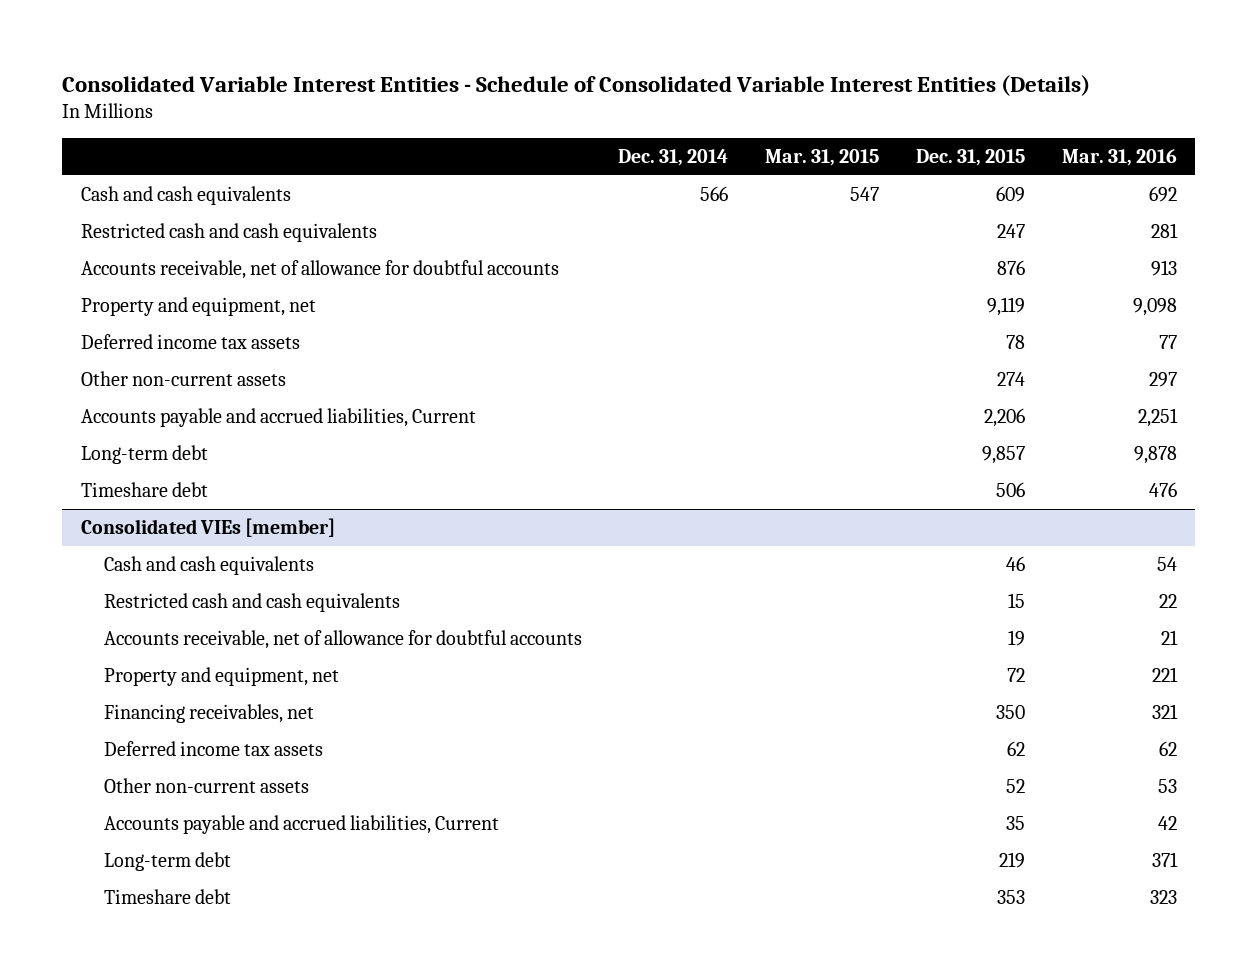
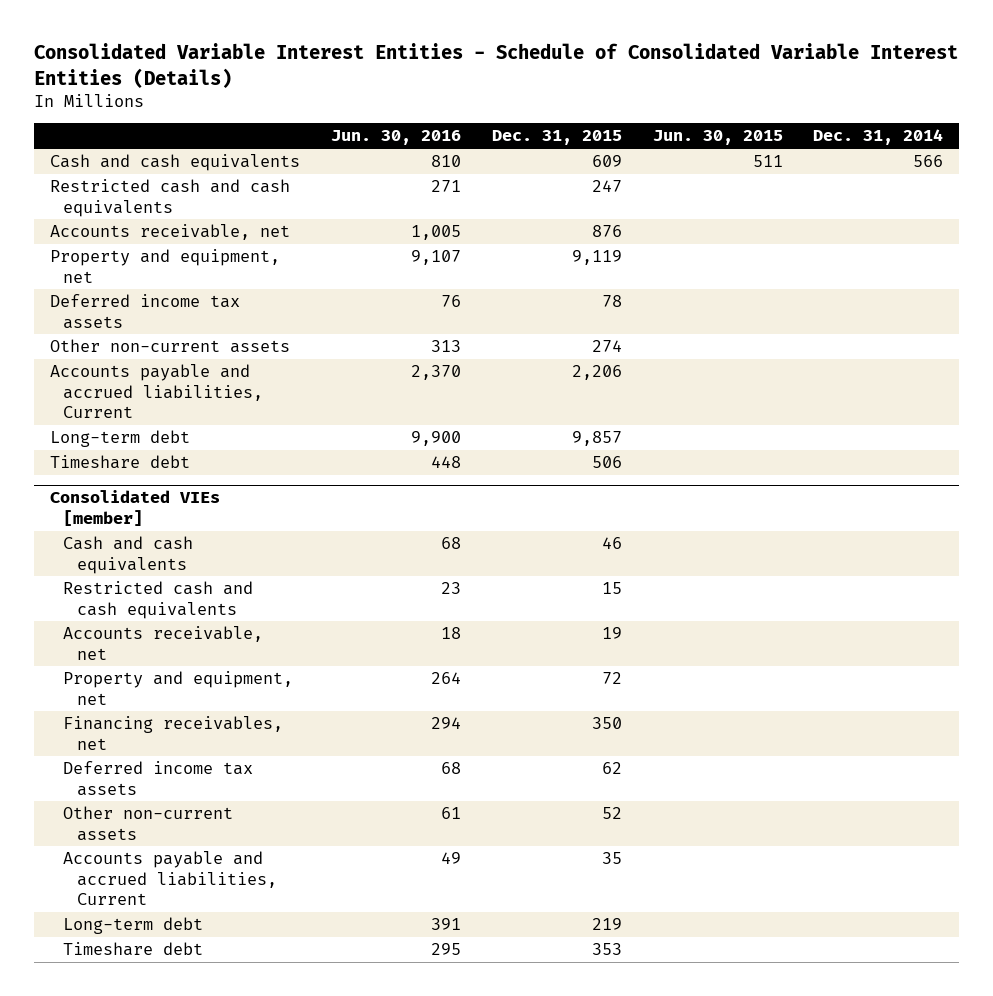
- | Dec. 31, 2014 | Mar. 31, 2015 | Dec. 31, 2015 | Mar. 31, 2016
+ | Jun. 30, 2016 | Dec. 31, 2015 | Jun. 30, 2015 | Dec. 31, 2014
- Accounts receivable, net of allowance for doubtful accounts | | | 876 | 913
+ Accounts receivable, net | 1,005 | 876 | |
@ Consolidated VIEs [member]
- Accounts receivable, net of allowance for doubtful accounts | | | 19 | 21
+ Accounts receivable, net | 18 | 19 | |

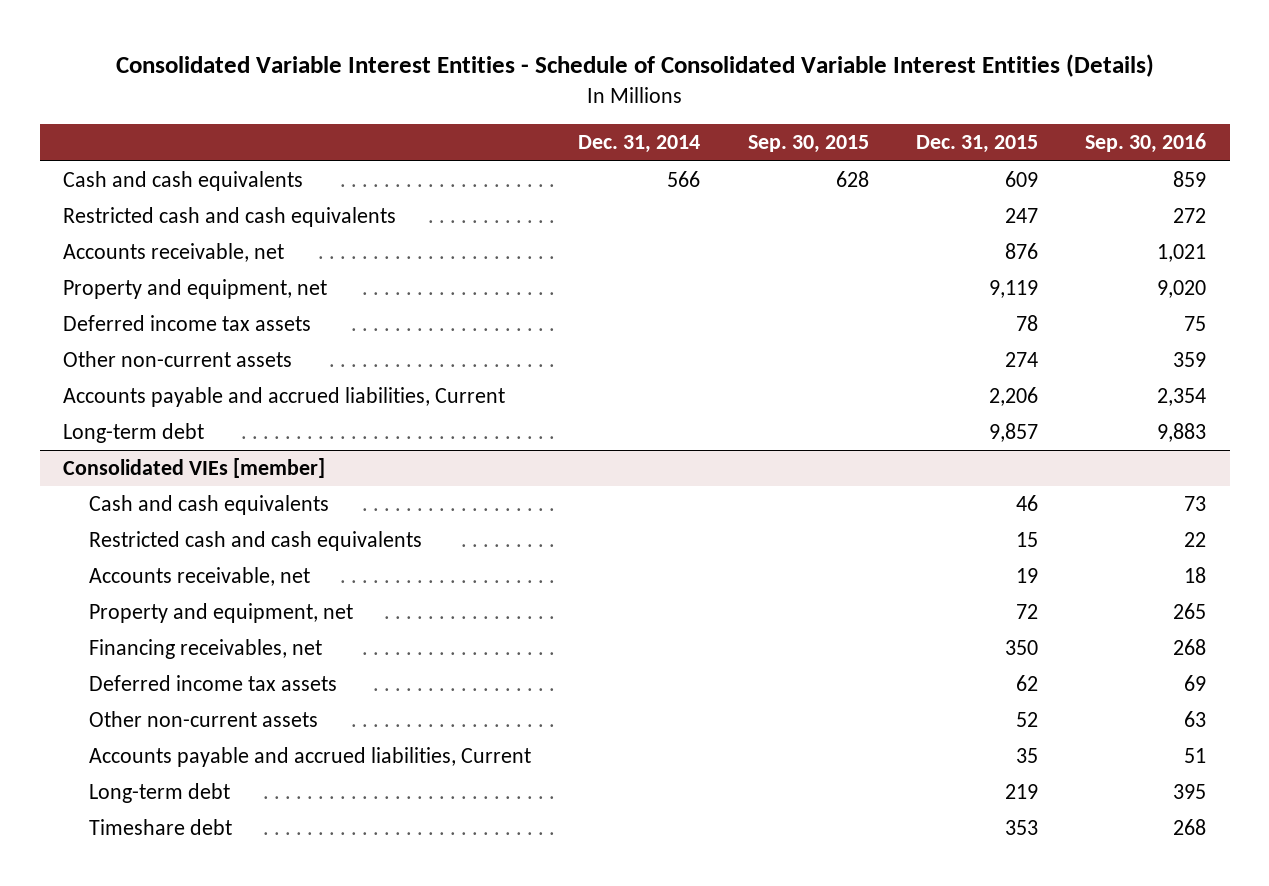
- | Jun. 30, 2016 | Dec. 31, 2015 | Jun. 30, 2015 | Dec. 31, 2014
+ | Dec. 31, 2014 | Sep. 30, 2015 | Dec. 31, 2015 | Sep. 30, 2016
- Timeshare debt | 448 | 506 | |

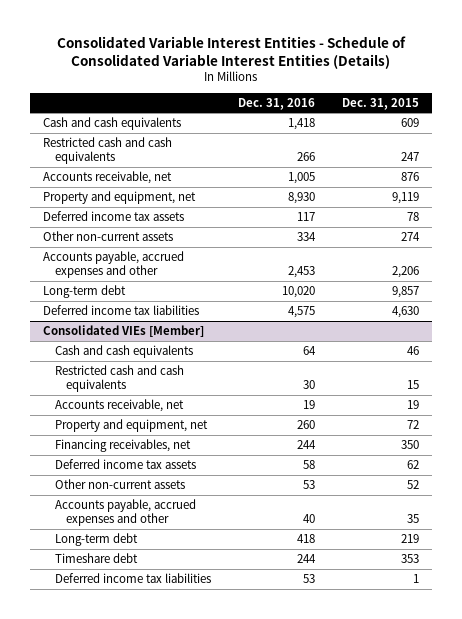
- | Dec. 31, 2014 | Sep. 30, 2015 | Dec. 31, 2015 | Sep. 30, 2016
+ | Dec. 31, 2016 | Dec. 31, 2015
- Accounts payable and accrued liabilities, Current | | | 2,206 | 2,354
+ Accounts payable, accrued expenses and other | 2,453 | 2,206
- Consolidated VIEs [member]
+ Deferred income tax liabilities | 4,575 | 4,630
+ Consolidated VIEs [Member]
- Accounts payable and accrued liabilities, Current | | | 35 | 51
+ Accounts payable, accrued expenses and other | 40 | 35
+ Deferred income tax liabilities | 53 | 1

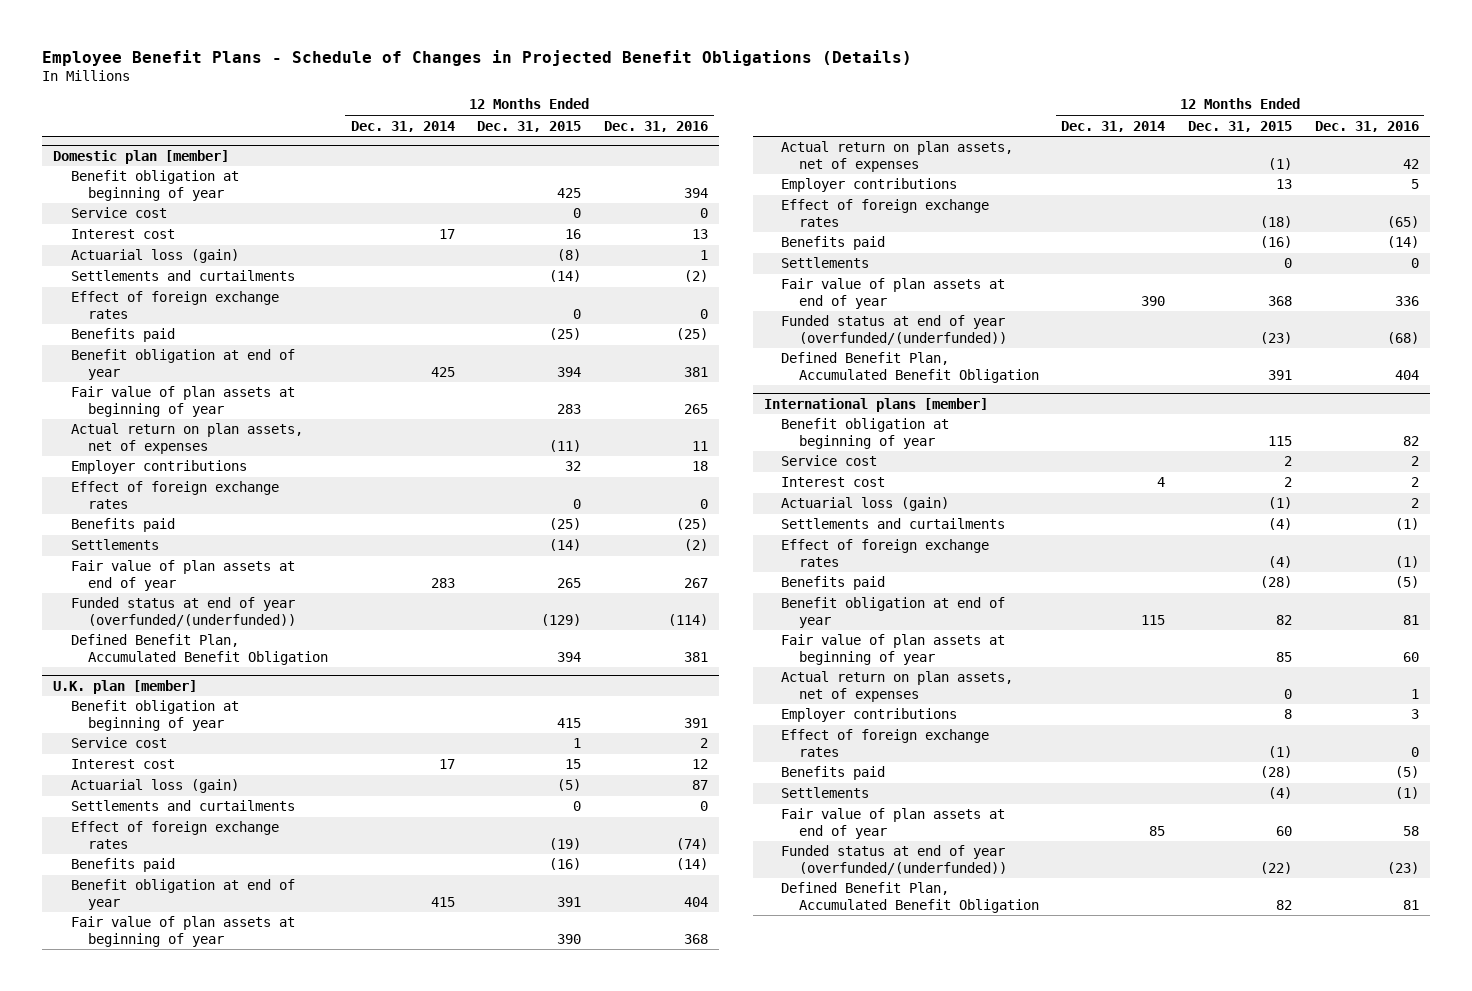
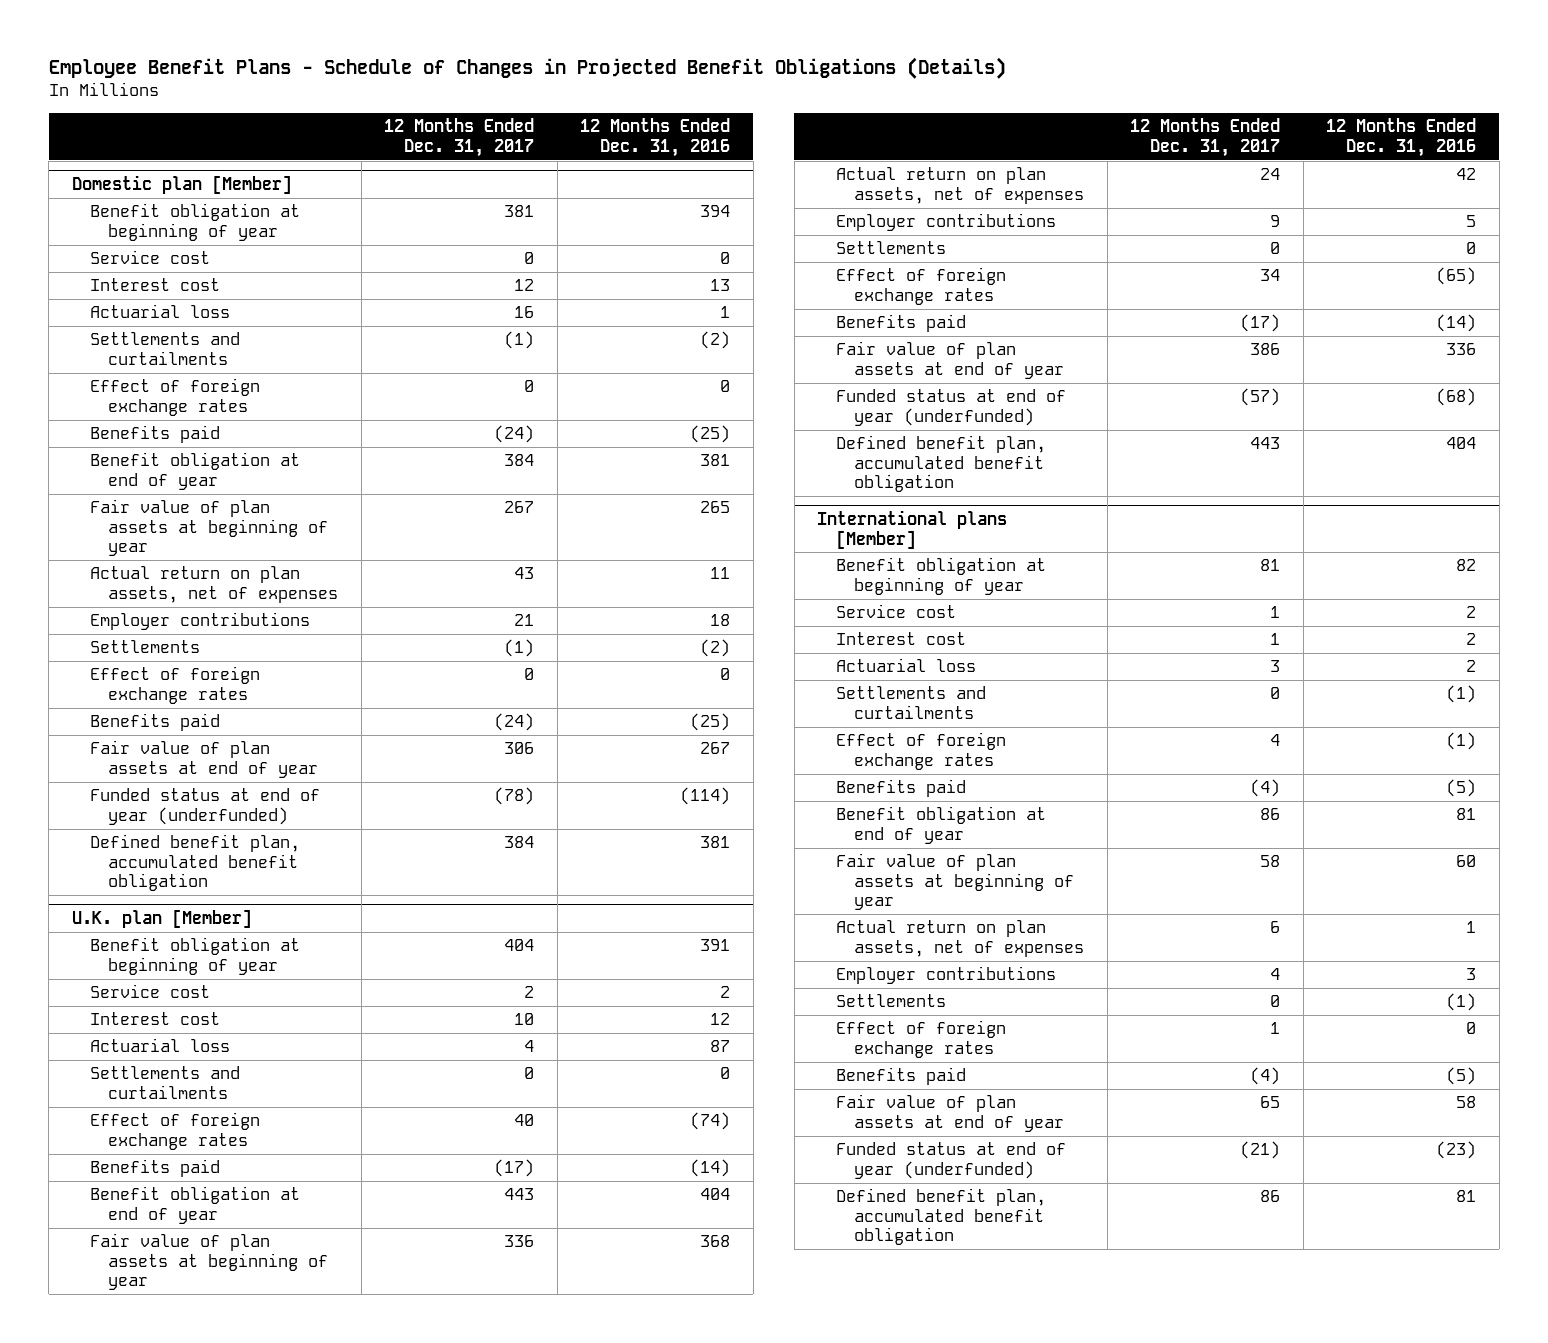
- | 12 Months Ended Dec. 31, 2014 | 12 Months Ended Dec. 31, 2015 | 12 Months Ended Dec. 31, 2016
+ | 12 Months Ended Dec. 31, 2017 | 12 Months Ended Dec. 31, 2016
- Domestic plan [member]
+ Domestic plan [Member]
- Actuarial loss (gain) | | (8) | 1
+ Actuarial loss | 16 | 1
+ Settlements | (1) | (2)
- Settlements | | (14) | (2)
- Funded status at end of year (overfunded/(underfunded)) | | (129) | (114)
- Defined Benefit Plan, Accumulated Benefit Obligation | | 394 | 381
- U.K. plan [member]
+ Funded status at end of year (underfunded) | (78) | (114)
+ Defined benefit plan, accumulated benefit obligation | 384 | 381
+ U.K. plan [Member]
- Actuarial loss (gain) | | (5) | 87
+ Actuarial loss | 4 | 87
+ Settlements | 0 | 0
- Settlements | | 0 | 0
- Funded status at end of year (overfunded/(underfunded)) | | (23) | (68)
- Defined Benefit Plan, Accumulated Benefit Obligation | | 391 | 404
- International plans [member]
+ Funded status at end of year (underfunded) | (57) | (68)
+ Defined benefit plan, accumulated benefit obligation | 443 | 404
+ International plans [Member]
- Actuarial loss (gain) | | (1) | 2
+ Actuarial loss | 3 | 2
+ Settlements | 0 | (1)
- Settlements | | (4) | (1)
- Funded status at end of year (overfunded/(underfunded)) | | (22) | (23)
- Defined Benefit Plan, Accumulated Benefit Obligation | | 82 | 81
+ Funded status at end of year (underfunded) | (21) | (23)
+ Defined benefit plan, accumulated benefit obligation | 86 | 81

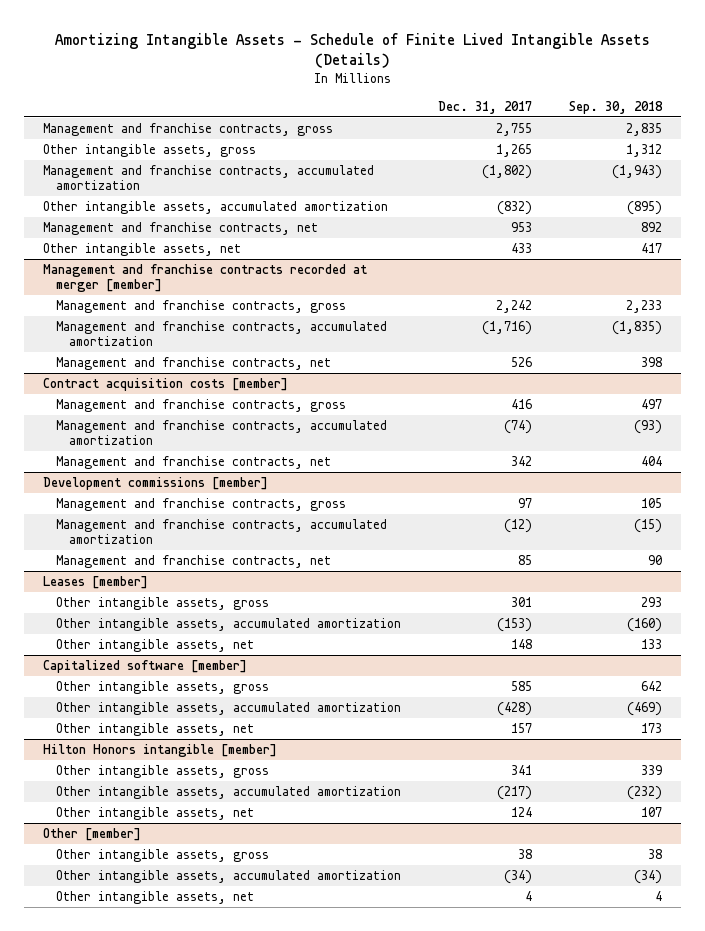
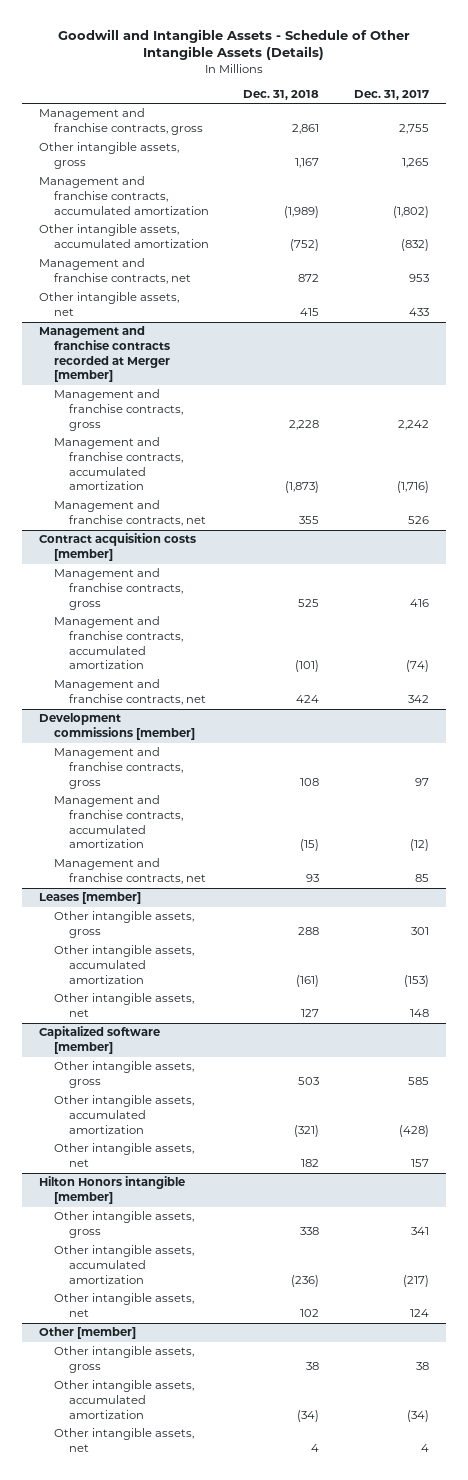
- Amortizing Intangible Assets - Schedule of Finite Lived Intangible Assets (Details)
+ Goodwill and Intangible Assets - Schedule of Other Intangible Assets (Details)
- | Dec. 31, 2017 | Sep. 30, 2018
+ | Dec. 31, 2018 | Dec. 31, 2017
- Management and franchise contracts recorded at merger [member]
+ Management and franchise contracts recorded at Merger [member]

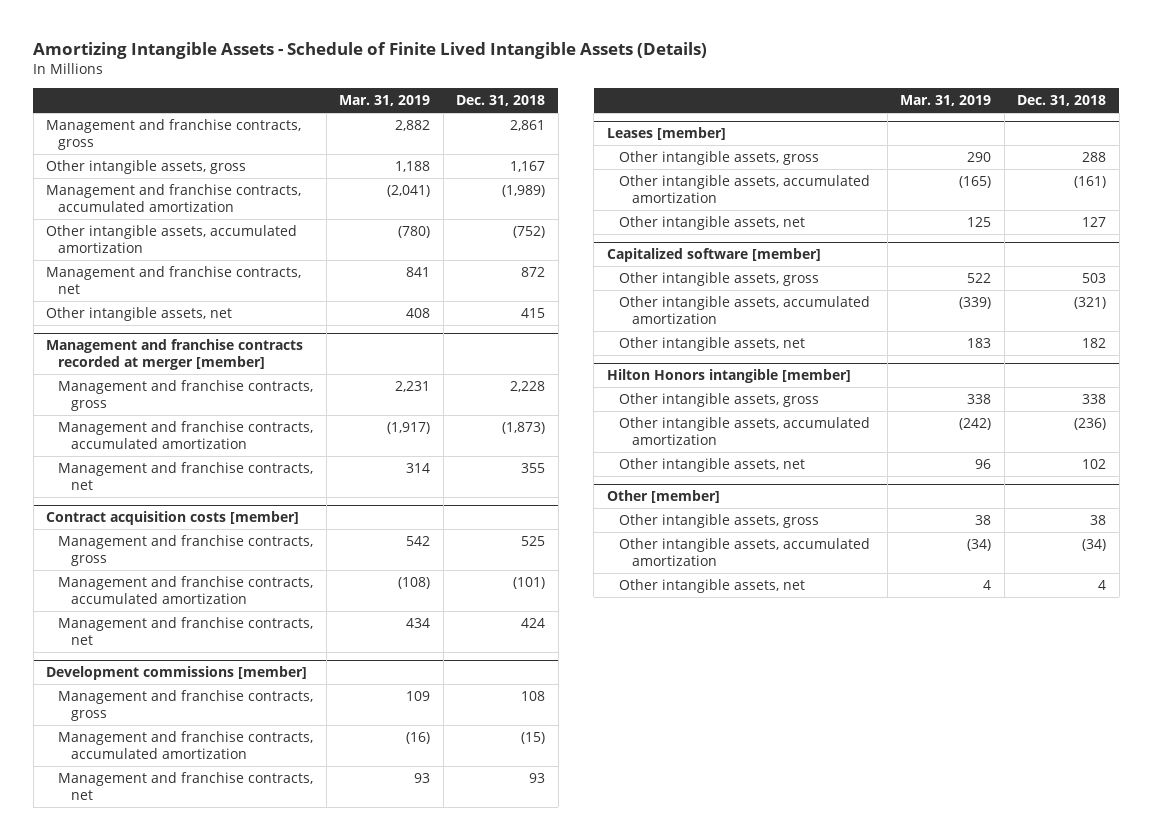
- Goodwill and Intangible Assets - Schedule of Other Intangible Assets (Details)
+ Amortizing Intangible Assets - Schedule of Finite Lived Intangible Assets (Details)
- | Dec. 31, 2018 | Dec. 31, 2017
+ | Mar. 31, 2019 | Dec. 31, 2018
- Management and franchise contracts recorded at Merger [member]
+ Management and franchise contracts recorded at merger [member]

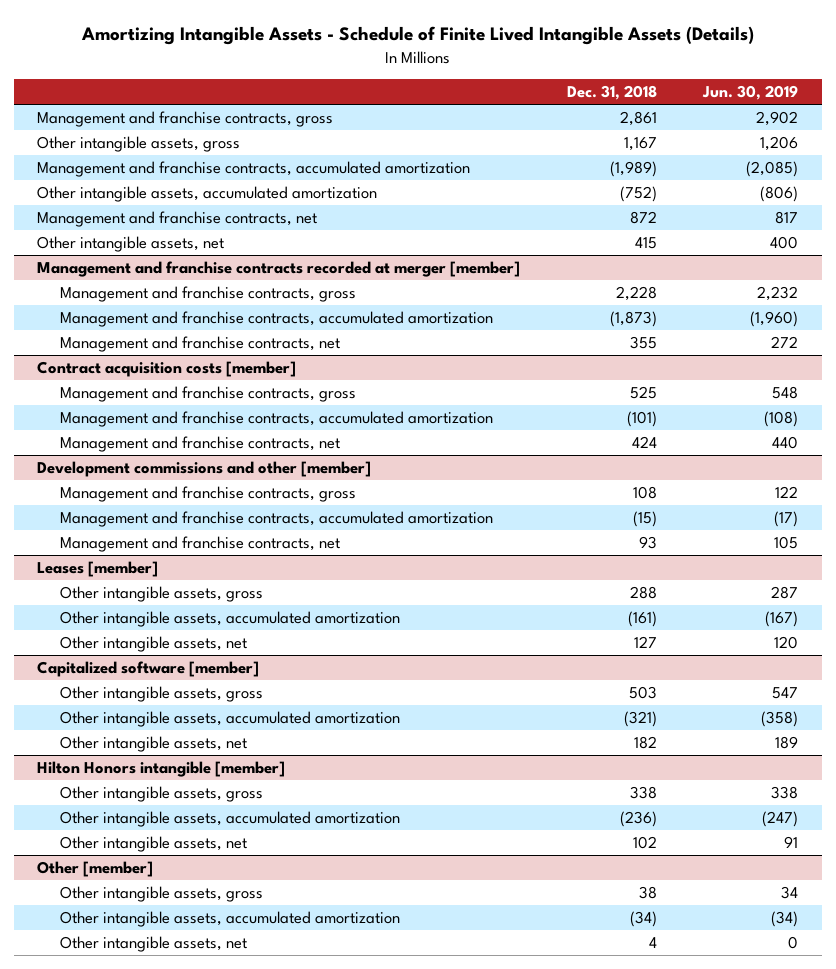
- | Mar. 31, 2019 | Dec. 31, 2018
+ | Dec. 31, 2018 | Jun. 30, 2019
- Development commissions [member]
+ Development commissions and other [member]

